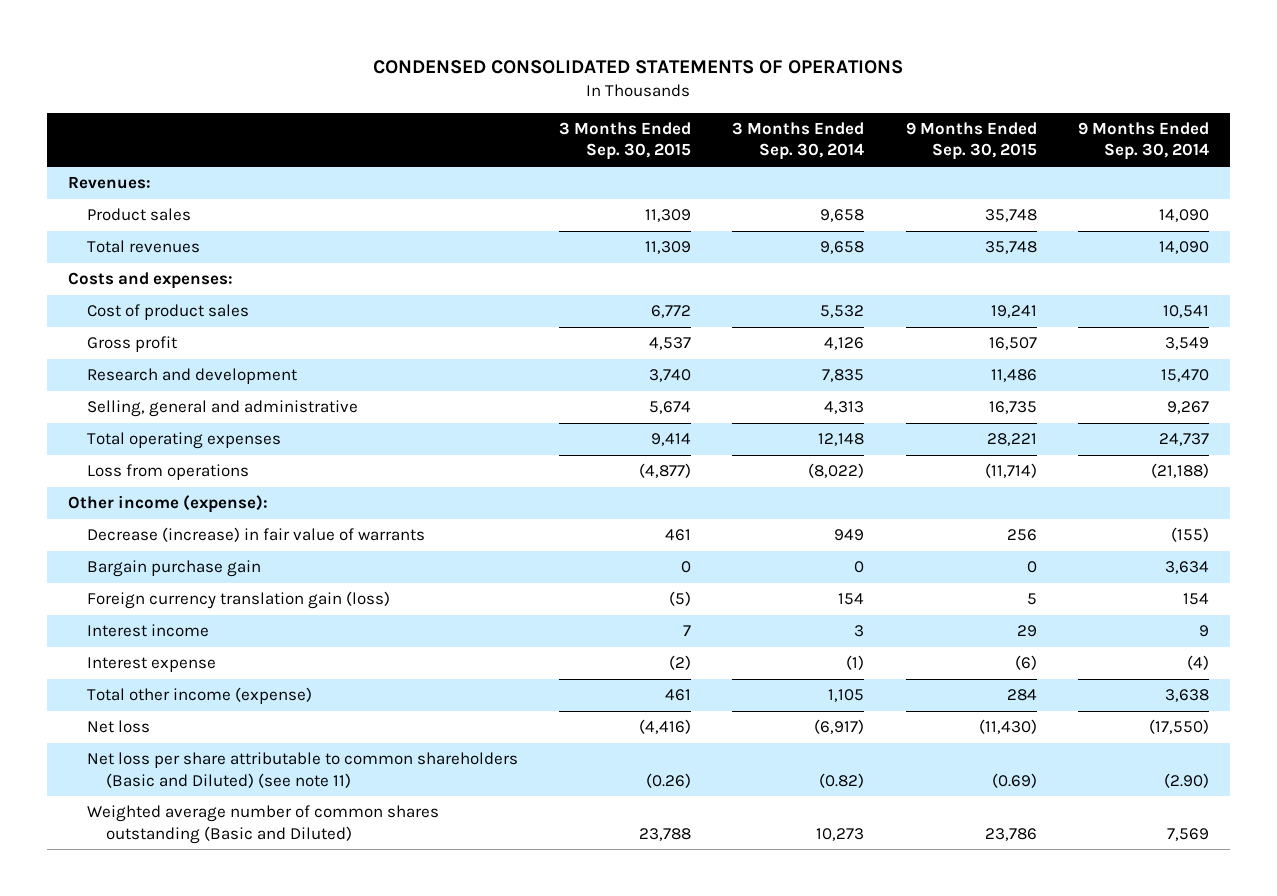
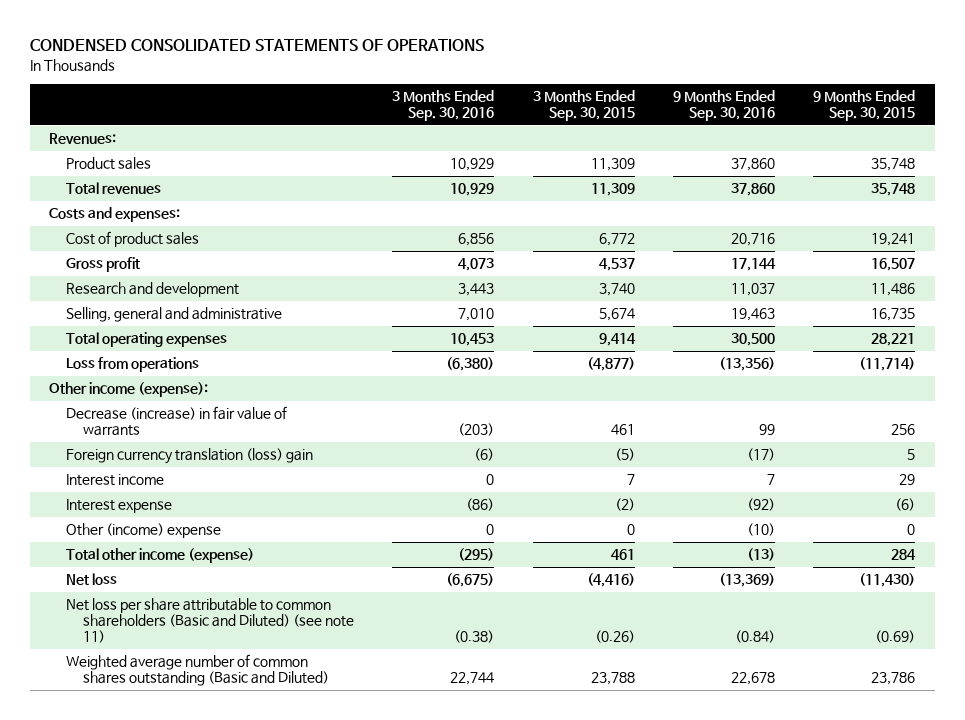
- | 3 Months Ended Sep. 30, 2015 | 3 Months Ended Sep. 30, 2014 | 9 Months Ended Sep. 30, 2015 | 9 Months Ended Sep. 30, 2014
+ | 3 Months Ended Sep. 30, 2016 | 3 Months Ended Sep. 30, 2015 | 9 Months Ended Sep. 30, 2016 | 9 Months Ended Sep. 30, 2015
- Bargain purchase gain | 0 | 0 | 0 | 3,634
- Foreign currency translation gain (loss) | (5) | 154 | 5 | 154
+ Foreign currency translation (loss) gain | (6) | (5) | (17) | 5
+ Other (income) expense | 0 | 0 | (10) | 0

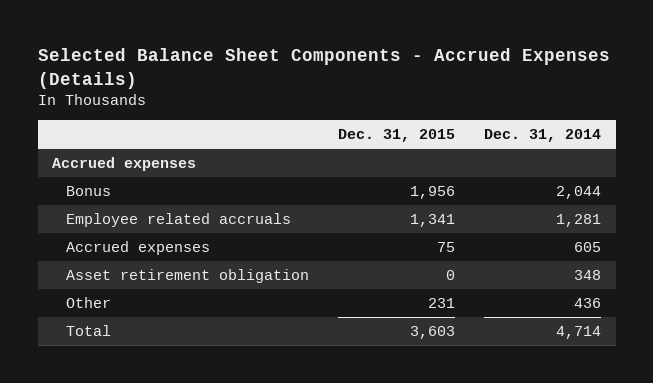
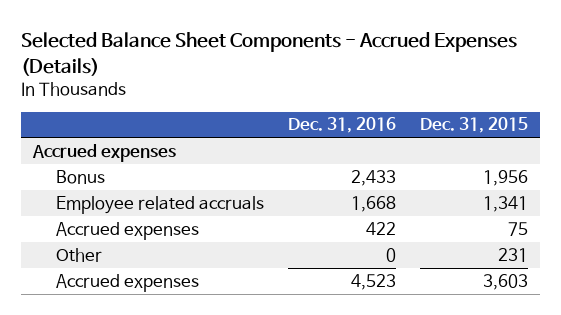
- | Dec. 31, 2015 | Dec. 31, 2014
+ | Dec. 31, 2016 | Dec. 31, 2015
- Asset retirement obligation | 0 | 348
- Total | 3,603 | 4,714
+ Accrued expenses | 4,523 | 3,603

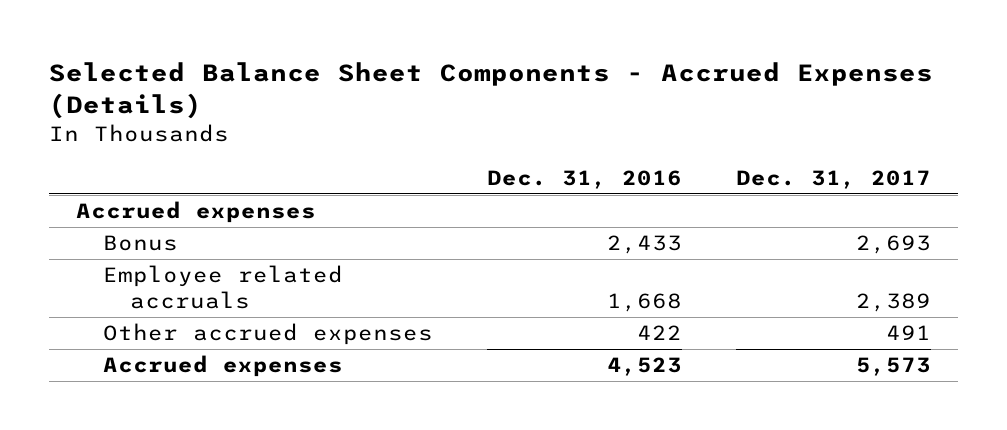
- | Dec. 31, 2016 | Dec. 31, 2015
+ | Dec. 31, 2016 | Dec. 31, 2017
- Accrued expenses | 422 | 75
- Other | 0 | 231
+ Other accrued expenses | 422 | 491

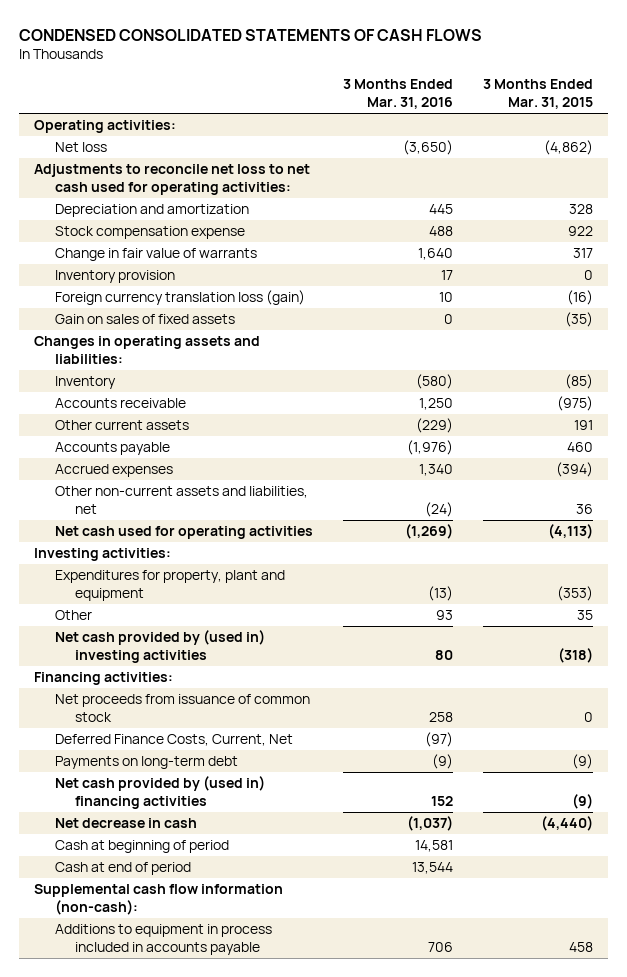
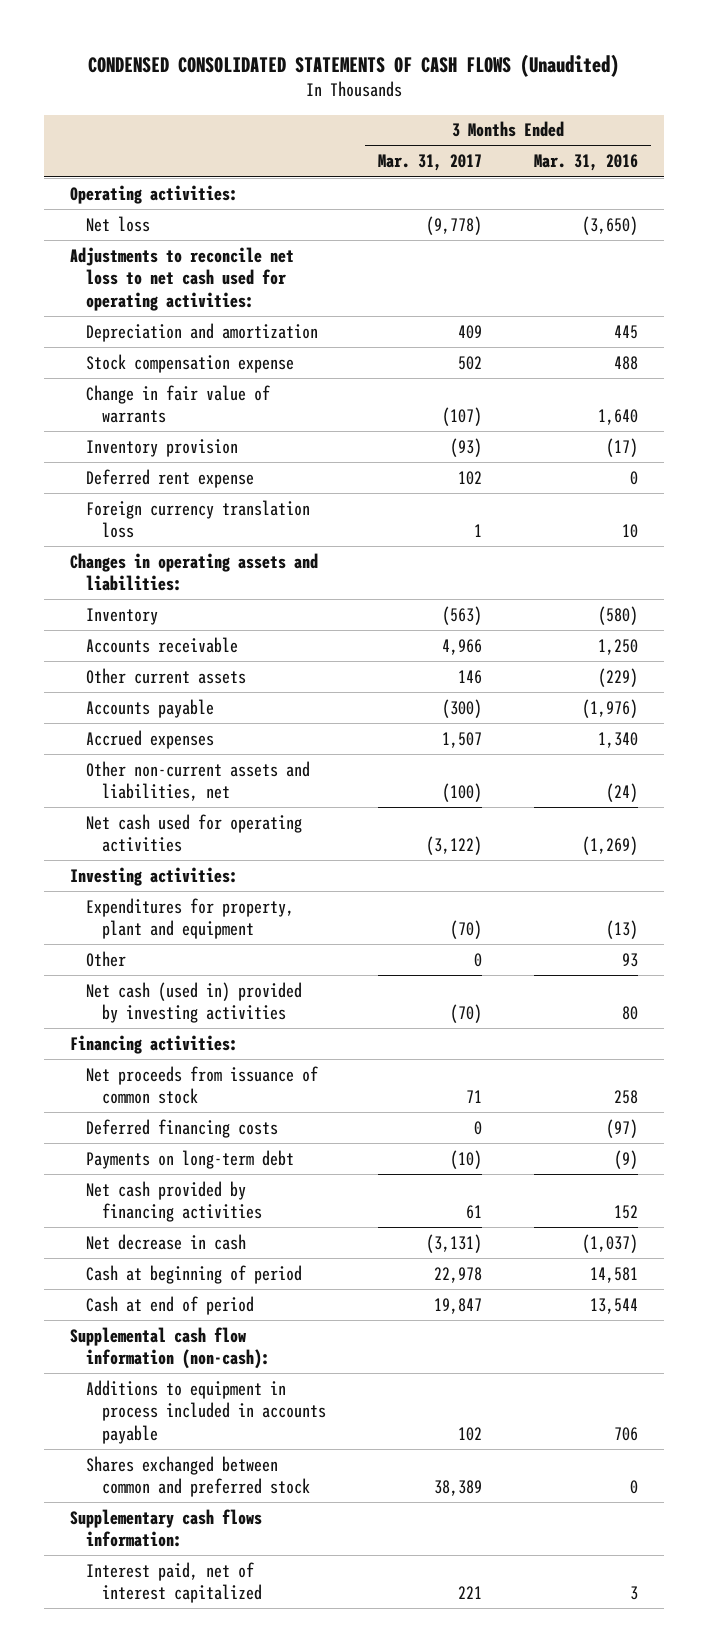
- CONDENSED CONSOLIDATED STATEMENTS OF CASH FLOWS
+ CONDENSED CONSOLIDATED STATEMENTS OF CASH FLOWS (Unaudited)
- | 3 Months Ended Mar. 31, 2016 | 3 Months Ended Mar. 31, 2015
+ | 3 Months Ended Mar. 31, 2017 | 3 Months Ended Mar. 31, 2016
- Inventory provision | 17 | 0
- Foreign currency translation loss (gain) | 10 | (16)
- Gain on sales of fixed assets | 0 | (35)
+ Inventory provision | (93) | (17)
+ Deferred rent expense | 102 | 0
+ Foreign currency translation loss | 1 | 10
- Net cash provided by (used in) investing activities | 80 | (318)
+ Net cash (used in) provided by investing activities | (70) | 80
- Deferred Finance Costs, Current, Net | (97) |
+ Deferred financing costs | 0 | (97)
- Net cash provided by (used in) financing activities | 152 | (9)
+ Net cash provided by financing activities | 61 | 152
+ Shares exchanged between common and preferred stock | 38,389 | 0
+ Supplementary cash flows information:
+ Interest paid, net of interest capitalized | 221 | 3

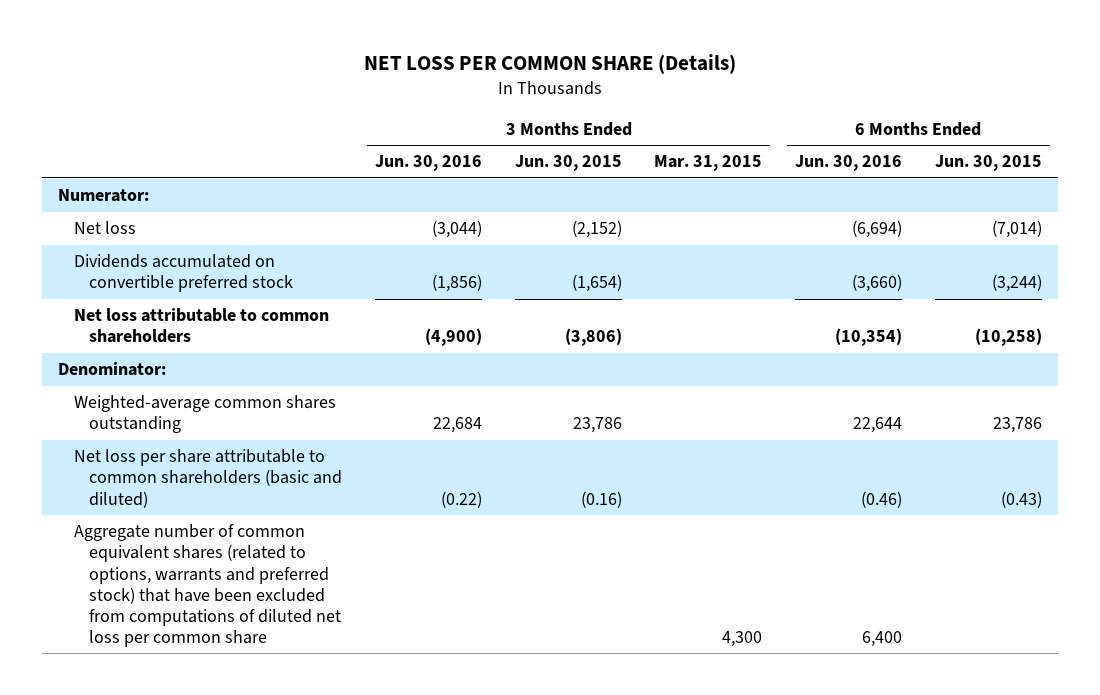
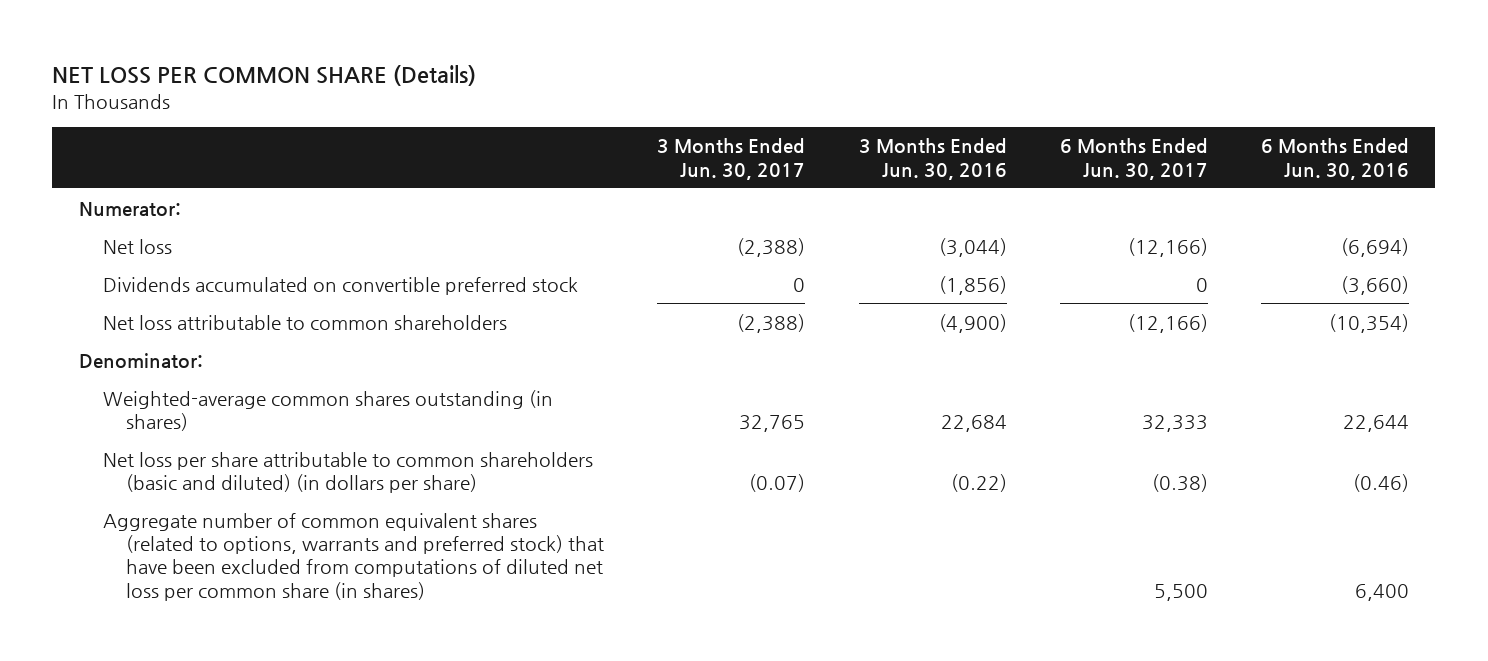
- | 3 Months Ended Jun. 30, 2016 | 3 Months Ended Jun. 30, 2015 | 3 Months Ended Mar. 31, 2015 | 6 Months Ended Jun. 30, 2016 | 6 Months Ended Jun. 30, 2015
+ | 3 Months Ended Jun. 30, 2017 | 3 Months Ended Jun. 30, 2016 | 6 Months Ended Jun. 30, 2017 | 6 Months Ended Jun. 30, 2016
- Weighted-average common shares outstanding | 22,684 | 23,786 | | 22,644 | 23,786
- Net loss per share attributable to common shareholders (basic and diluted) | (0.22) | (0.16) | | (0.46) | (0.43)
- Aggregate number of common equivalent shares (related to options, warrants and preferred stock) that have been excluded from computations of diluted net loss per common share | | | 4,300 | 6,400 |
+ Weighted-average common shares outstanding (in shares) | 32,765 | 22,684 | 32,333 | 22,644
+ Net loss per share attributable to common shareholders (basic and diluted) (in dollars per share) | (0.07) | (0.22) | (0.38) | (0.46)
+ Aggregate number of common equivalent shares (related to options, warrants and preferred stock) that have been excluded from computations of diluted net loss per common share (in shares) | | | 5,500 | 6,400

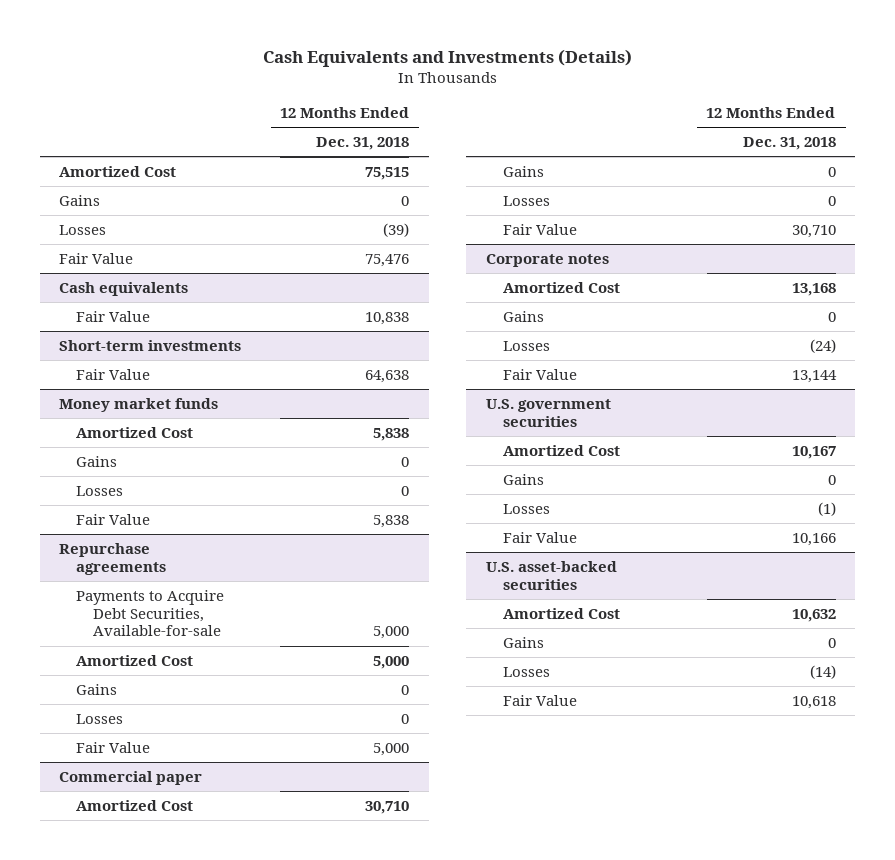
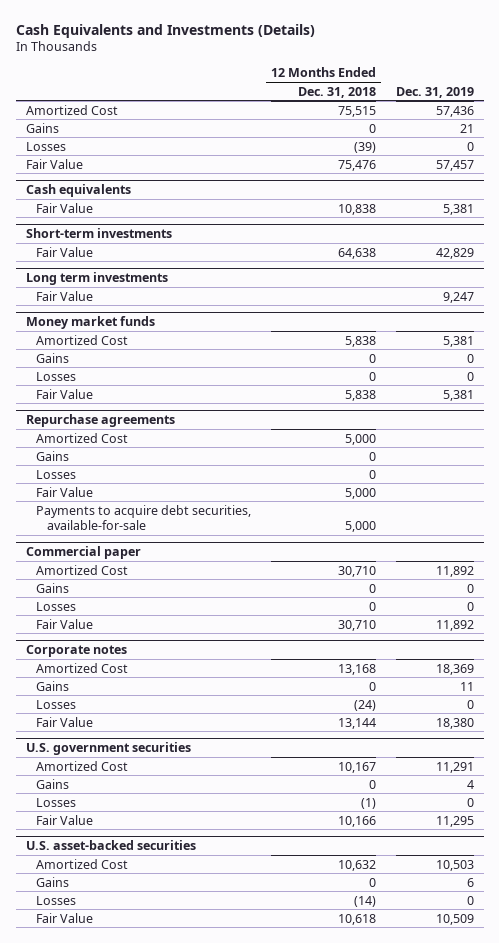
- | 12 Months Ended Dec. 31, 2018
+ | 12 Months Ended Dec. 31, 2018 | Dec. 31, 2019
+ Long term investments
+ Fair Value | | 9,247
@ Repurchase agreements
- Payments to Acquire Debt Securities, Available-for-sale | 5,000
+ Payments to acquire debt securities, available-for-sale | 5,000 |

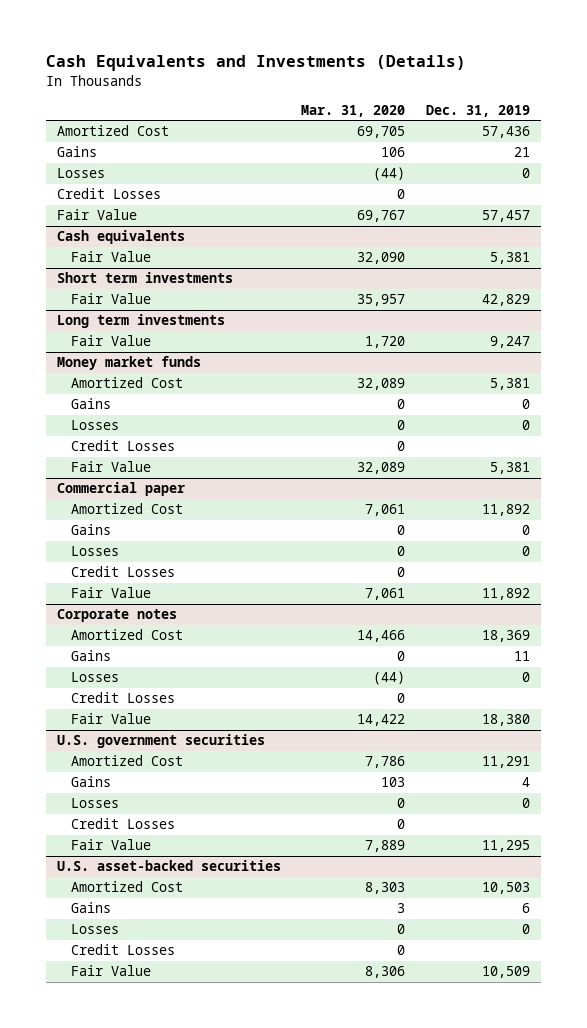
- | 12 Months Ended Dec. 31, 2018 | Dec. 31, 2019
+ | Mar. 31, 2020 | Dec. 31, 2019
+ Credit Losses | 0 |
- Short-term investments
+ Short term investments
@ Money market funds
+ Credit Losses | 0 |
- Repurchase agreements
- Amortized Cost | 5,000 |
- Gains | 0 |
- Losses | 0 |
- Fair Value | 5,000 |
- Payments to acquire debt securities, available-for-sale | 5,000 |
@ Commercial paper
+ Credit Losses | 0 |
@ Corporate notes
+ Credit Losses | 0 |
@ U.S. government securities
+ Credit Losses | 0 |
@ U.S. asset-backed securities
+ Credit Losses | 0 |

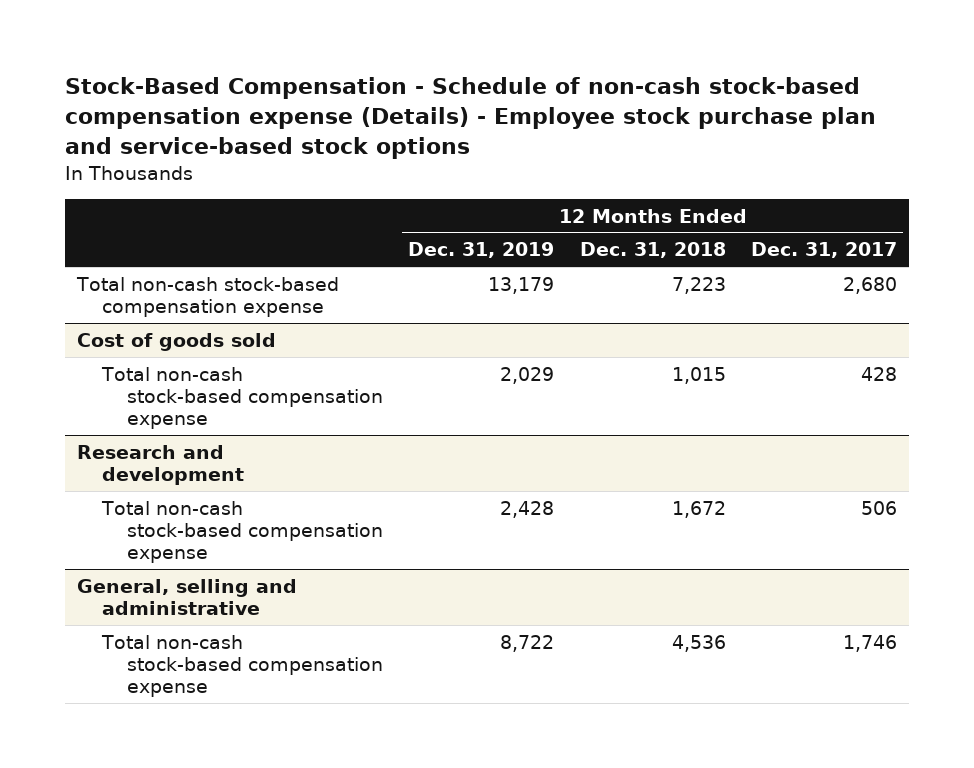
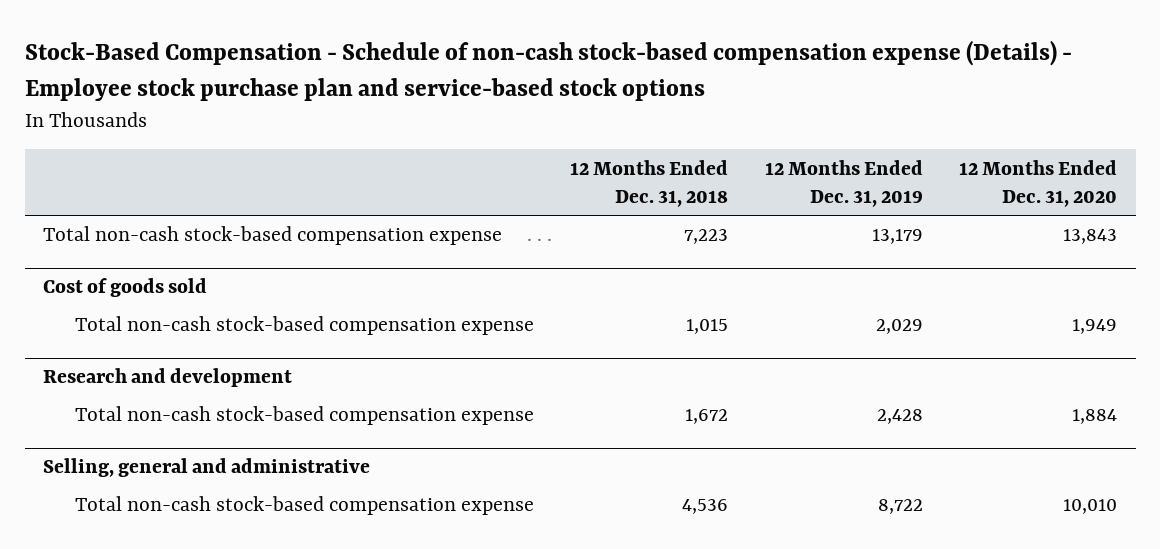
- | 12 Months Ended Dec. 31, 2019 | 12 Months Ended Dec. 31, 2018 | 12 Months Ended Dec. 31, 2017
+ | 12 Months Ended Dec. 31, 2018 | 12 Months Ended Dec. 31, 2019 | 12 Months Ended Dec. 31, 2020
- General, selling and administrative
+ Selling, general and administrative

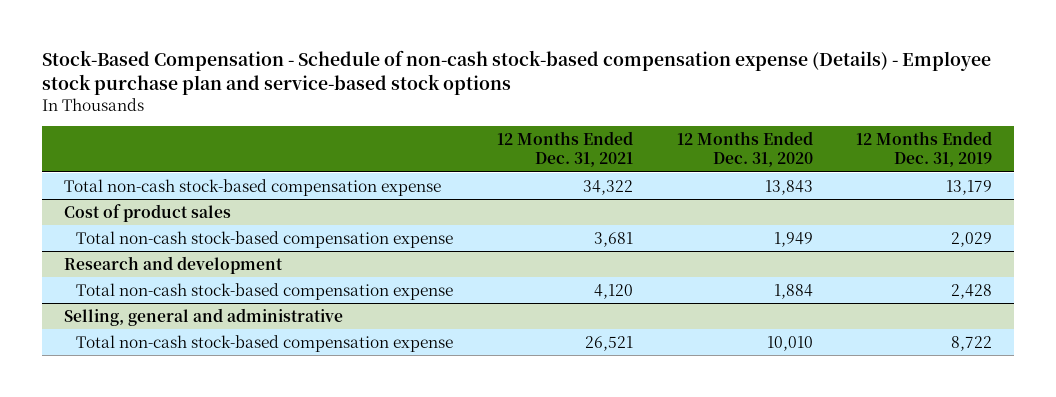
- | 12 Months Ended Dec. 31, 2018 | 12 Months Ended Dec. 31, 2019 | 12 Months Ended Dec. 31, 2020
+ | 12 Months Ended Dec. 31, 2021 | 12 Months Ended Dec. 31, 2020 | 12 Months Ended Dec. 31, 2019
- Cost of goods sold
+ Cost of product sales

